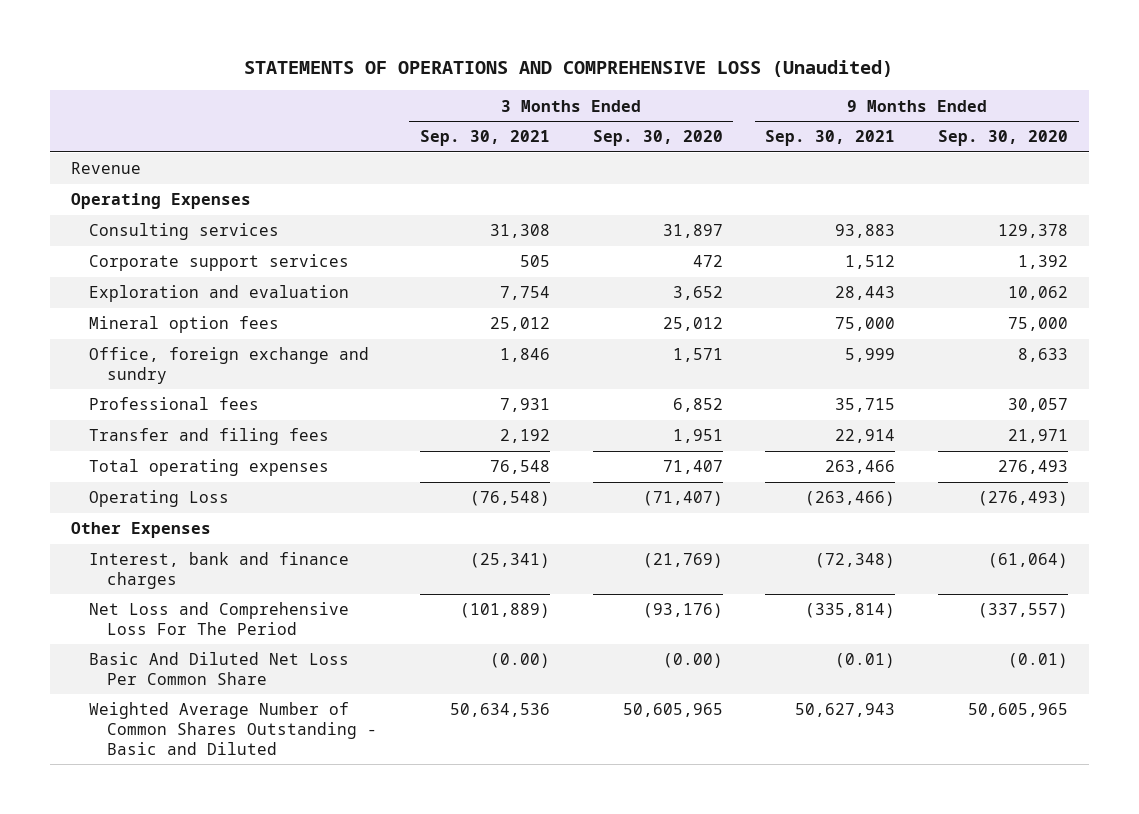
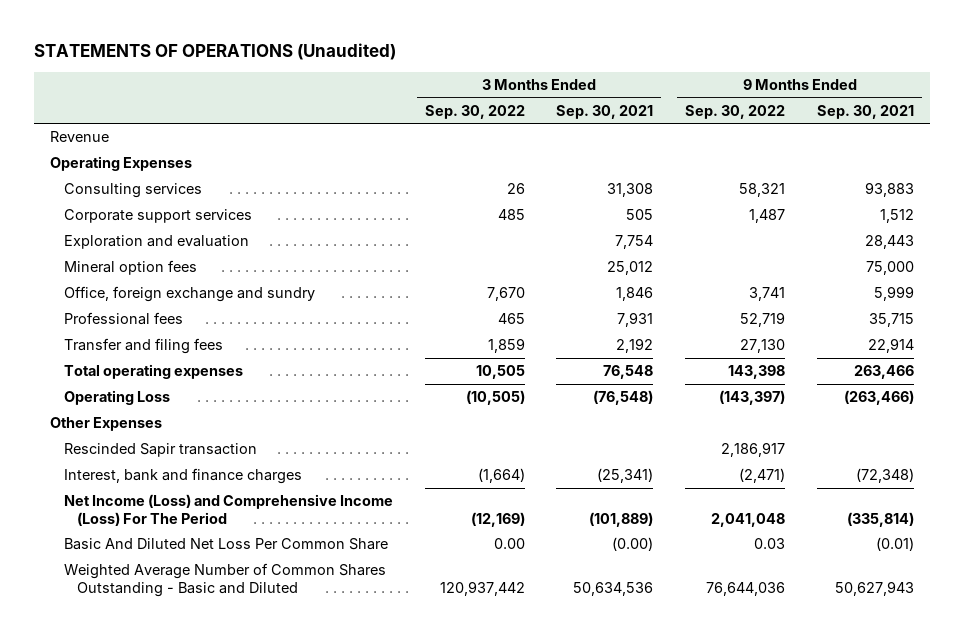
- STATEMENTS OF OPERATIONS AND COMPREHENSIVE LOSS (Unaudited)
+ STATEMENTS OF OPERATIONS (Unaudited)
- | 3 Months Ended Sep. 30, 2021 | 3 Months Ended Sep. 30, 2020 | 9 Months Ended Sep. 30, 2021 | 9 Months Ended Sep. 30, 2020
+ | 3 Months Ended Sep. 30, 2022 | 3 Months Ended Sep. 30, 2021 | 9 Months Ended Sep. 30, 2022 | 9 Months Ended Sep. 30, 2021
+ Rescinded Sapir transaction | | | 2,186,917 |
- Net Loss and Comprehensive Loss For The Period | (101,889) | (93,176) | (335,814) | (337,557)
+ Net Income (Loss) and Comprehensive Income (Loss) For The Period | (12,169) | (101,889) | 2,041,048 | (335,814)

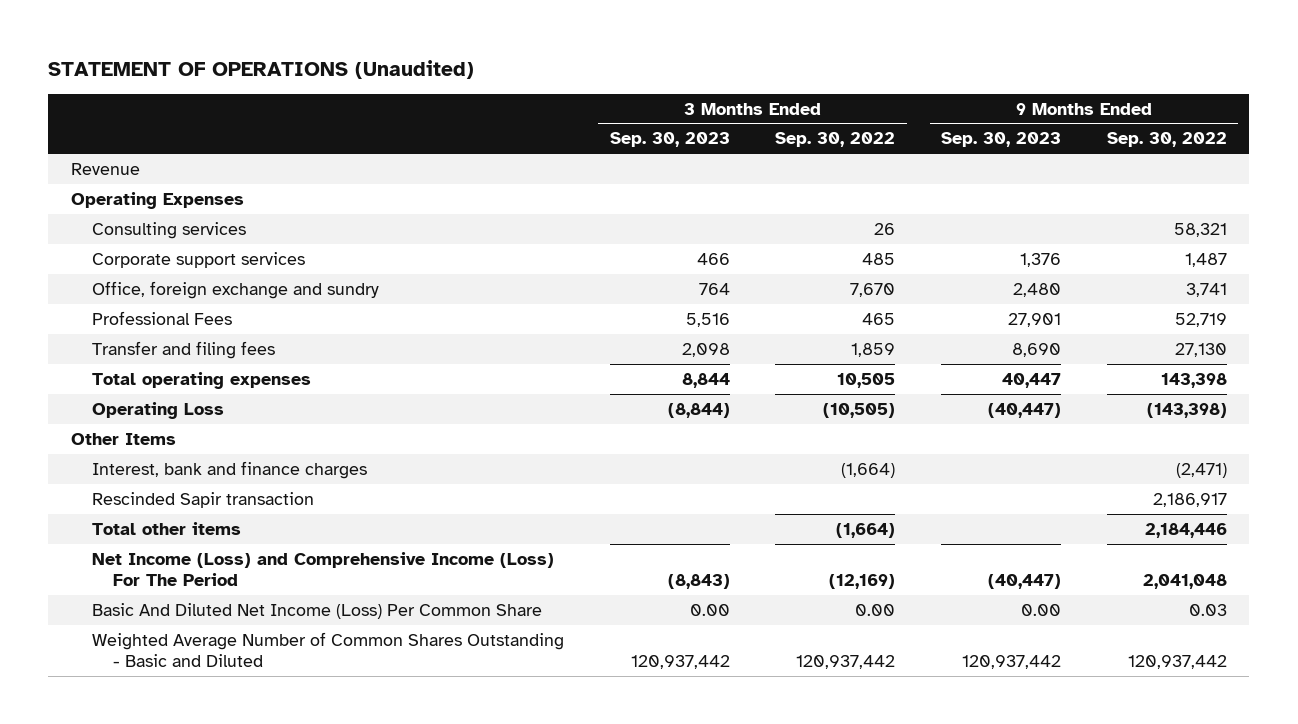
- STATEMENTS OF OPERATIONS (Unaudited)
+ STATEMENT OF OPERATIONS (Unaudited)
- | 3 Months Ended Sep. 30, 2022 | 3 Months Ended Sep. 30, 2021 | 9 Months Ended Sep. 30, 2022 | 9 Months Ended Sep. 30, 2021
+ | 3 Months Ended Sep. 30, 2023 | 3 Months Ended Sep. 30, 2022 | 9 Months Ended Sep. 30, 2023 | 9 Months Ended Sep. 30, 2022
- Exploration and evaluation | | 7,754 | | 28,443
- Mineral option fees | | 25,012 | | 75,000
- Professional fees | 465 | 7,931 | 52,719 | 35,715
+ Professional Fees | 5,516 | 465 | 27,901 | 52,719
- Operating Loss | (10,505) | (76,548) | (143,397) | (263,466)
- Other Expenses
+ Operating Loss | (8,844) | (10,505) | (40,447) | (143,398)
+ Other Items
moved down: Rescinded Sapir transaction | | | | 2,186,917
+ Total other items | | (1,664) | | 2,184,446
- Basic And Diluted Net Loss Per Common Share | 0.00 | (0.00) | 0.03 | (0.01)
- Weighted Average Number of Common Shares Outstanding - Basic and Diluted | 120,937,442 | 50,634,536 | 76,644,036 | 50,627,943
+ Basic And Diluted Net Income (Loss) Per Common Share | 0.00 | 0.00 | 0.00 | 0.03
+ Weighted Average Number of Common Shares Outstanding - Basic and Diluted | 120,937,442 | 120,937,442 | 120,937,442 | 120,937,442

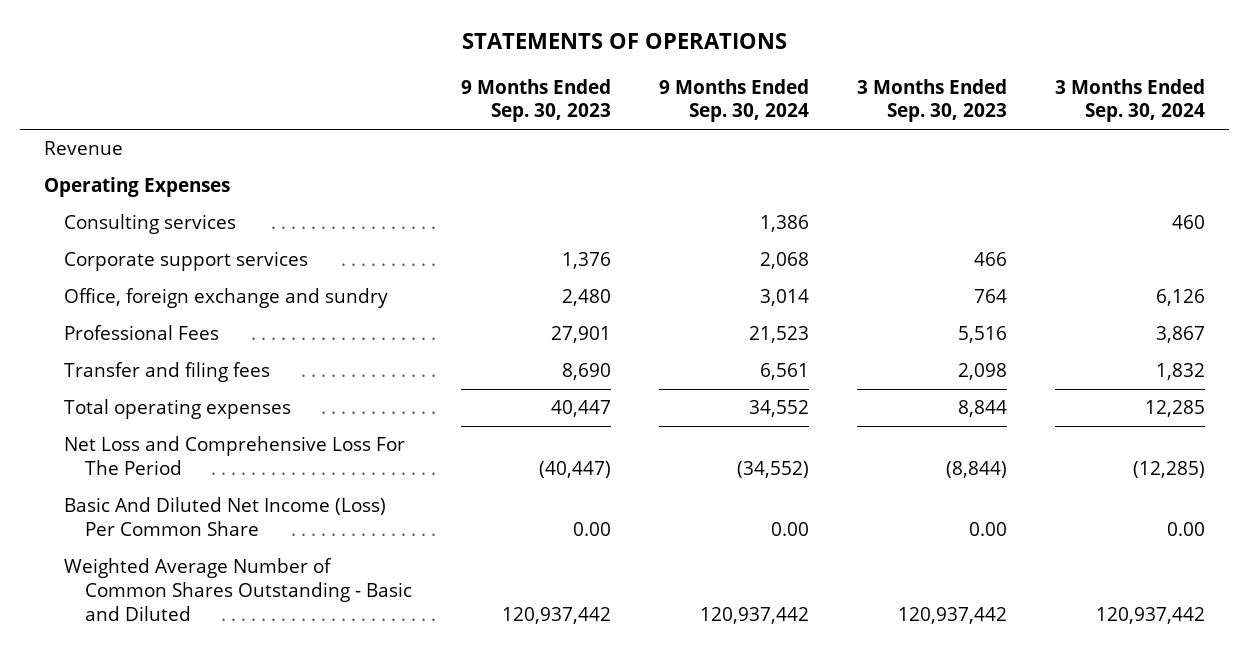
- STATEMENT OF OPERATIONS (Unaudited)
+ STATEMENTS OF OPERATIONS
- | 3 Months Ended Sep. 30, 2023 | 3 Months Ended Sep. 30, 2022 | 9 Months Ended Sep. 30, 2023 | 9 Months Ended Sep. 30, 2022
+ | 9 Months Ended Sep. 30, 2023 | 9 Months Ended Sep. 30, 2024 | 3 Months Ended Sep. 30, 2023 | 3 Months Ended Sep. 30, 2024
- Operating Loss | (8,844) | (10,505) | (40,447) | (143,398)
- Other Items
- Interest, bank and finance charges | | (1,664) | | (2,471)
- Rescinded Sapir transaction | | | | 2,186,917
- Total other items | | (1,664) | | 2,184,446
- Net Income (Loss) and Comprehensive Income (Loss) For The Period | (8,843) | (12,169) | (40,447) | 2,041,048
+ Net Loss and Comprehensive Loss For The Period | (40,447) | (34,552) | (8,844) | (12,285)

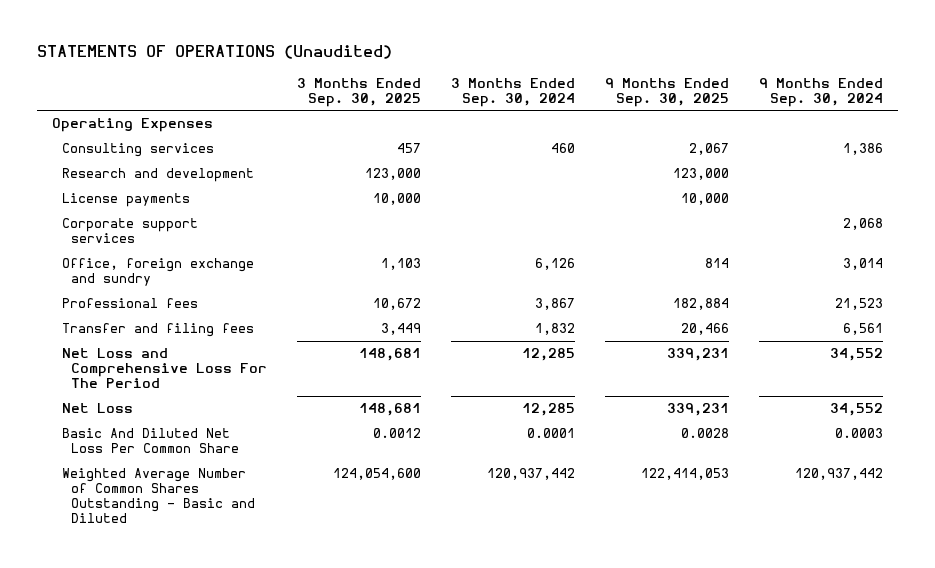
- STATEMENTS OF OPERATIONS
+ STATEMENTS OF OPERATIONS (Unaudited)
- | 9 Months Ended Sep. 30, 2023 | 9 Months Ended Sep. 30, 2024 | 3 Months Ended Sep. 30, 2023 | 3 Months Ended Sep. 30, 2024
+ | 3 Months Ended Sep. 30, 2025 | 3 Months Ended Sep. 30, 2024 | 9 Months Ended Sep. 30, 2025 | 9 Months Ended Sep. 30, 2024
- Revenue
+ Research and development | 123,000 | | 123,000 |
+ License payments | 10,000 | | 10,000 |
- Professional Fees | 27,901 | 21,523 | 5,516 | 3,867
+ Professional fees | 10,672 | 3,867 | 182,884 | 21,523
- Total operating expenses | 40,447 | 34,552 | 8,844 | 12,285
- Net Loss and Comprehensive Loss For The Period | (40,447) | (34,552) | (8,844) | (12,285)
- Basic And Diluted Net Income (Loss) Per Common Share | 0.00 | 0.00 | 0.00 | 0.00
+ Net Loss and Comprehensive Loss For The Period | 148,681 | 12,285 | 339,231 | 34,552
+ Net Loss | 148,681 | 12,285 | 339,231 | 34,552
+ Basic And Diluted Net Loss Per Common Share | 0.0012 | 0.0001 | 0.0028 | 0.0003

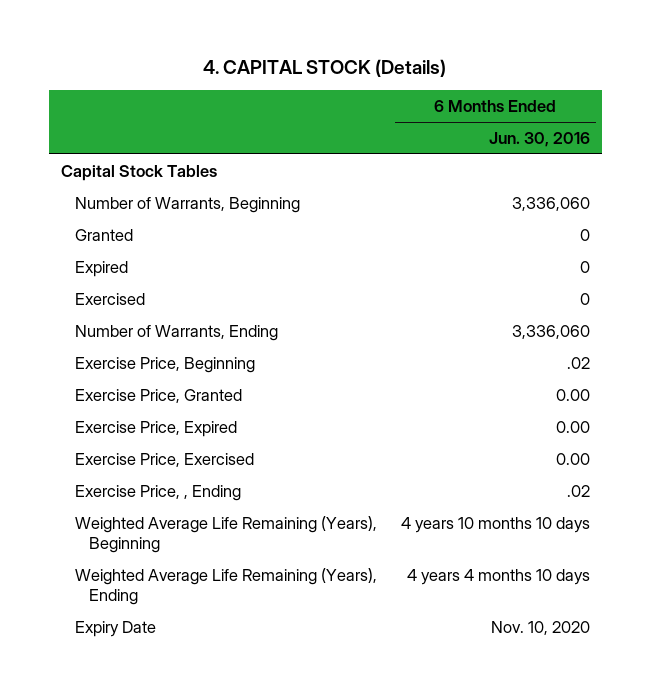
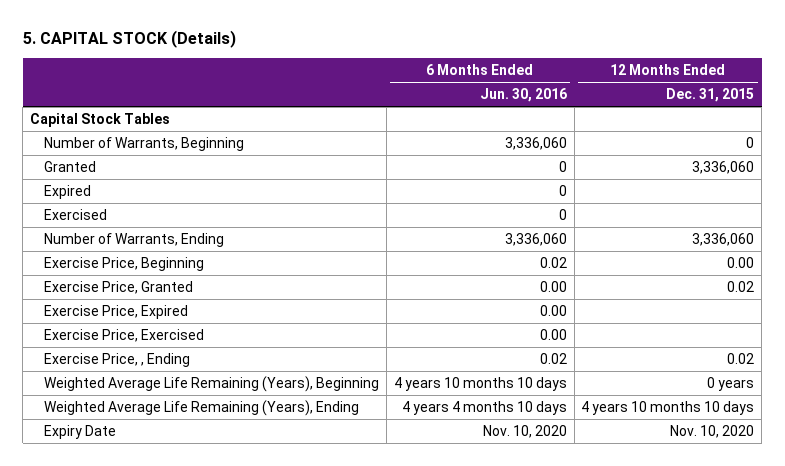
- 4. CAPITAL STOCK (Details)
+ 5. CAPITAL STOCK (Details)
- | 6 Months Ended Jun. 30, 2016
+ | 6 Months Ended Jun. 30, 2016 | 12 Months Ended Dec. 31, 2015
- Exercise Price, Beginning | .02
+ Exercise Price, Beginning | 0.02 | 0.00
- Exercise Price, , Ending | .02
+ Exercise Price, , Ending | 0.02 | 0.02

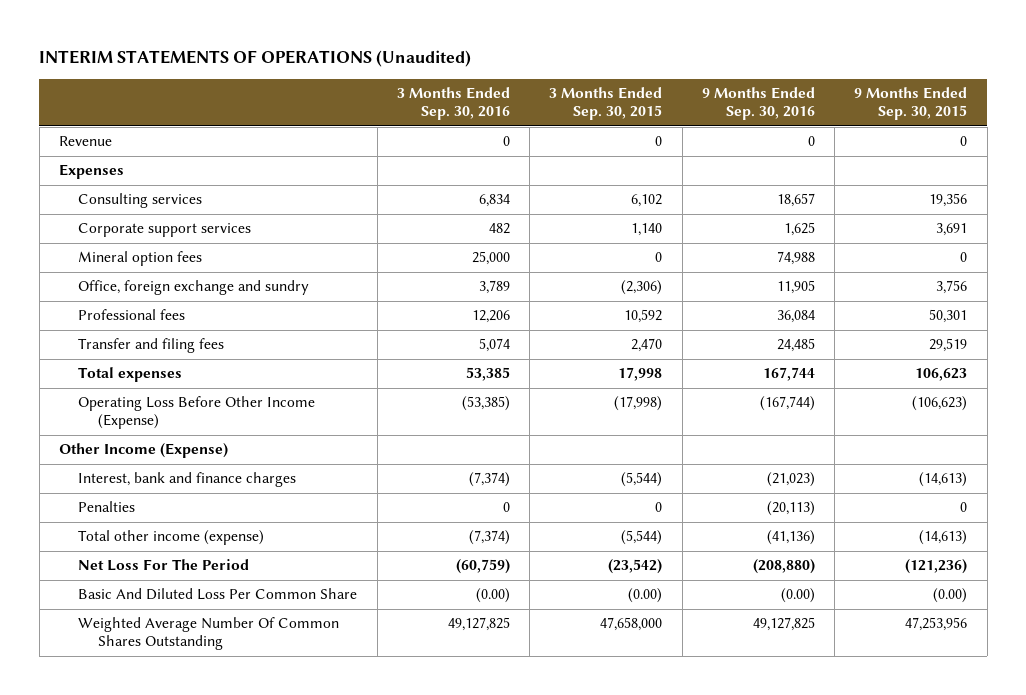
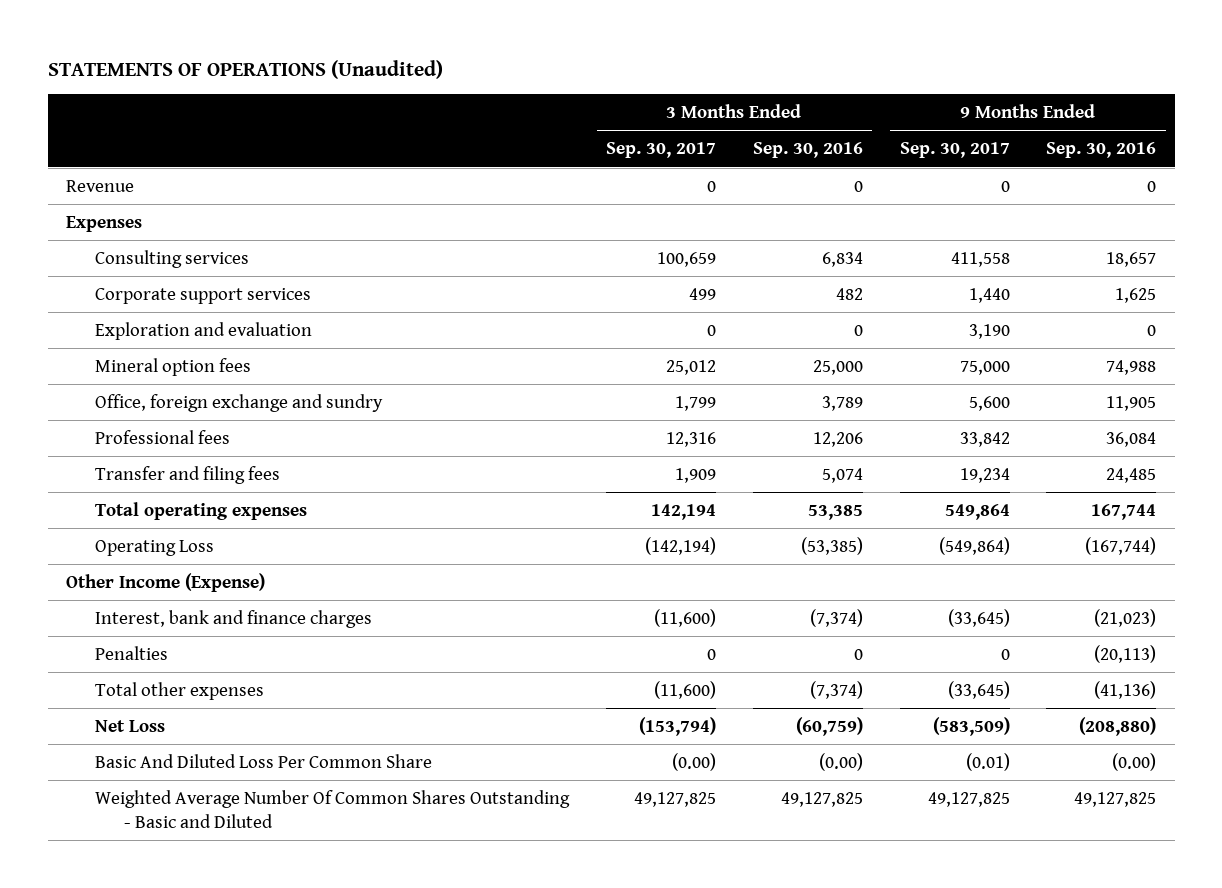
- INTERIM STATEMENTS OF OPERATIONS (Unaudited)
+ STATEMENTS OF OPERATIONS (Unaudited)
- | 3 Months Ended Sep. 30, 2016 | 3 Months Ended Sep. 30, 2015 | 9 Months Ended Sep. 30, 2016 | 9 Months Ended Sep. 30, 2015
+ | 3 Months Ended Sep. 30, 2017 | 3 Months Ended Sep. 30, 2016 | 9 Months Ended Sep. 30, 2017 | 9 Months Ended Sep. 30, 2016
+ Exploration and evaluation | 0 | 0 | 3,190 | 0
- Total expenses | 53,385 | 17,998 | 167,744 | 106,623
- Operating Loss Before Other Income (Expense) | (53,385) | (17,998) | (167,744) | (106,623)
+ Total operating expenses | 142,194 | 53,385 | 549,864 | 167,744
+ Operating Loss | (142,194) | (53,385) | (549,864) | (167,744)
- Total other income (expense) | (7,374) | (5,544) | (41,136) | (14,613)
- Net Loss For The Period | (60,759) | (23,542) | (208,880) | (121,236)
+ Total other expenses | (11,600) | (7,374) | (33,645) | (41,136)
+ Net Loss | (153,794) | (60,759) | (583,509) | (208,880)
- Weighted Average Number Of Common Shares Outstanding | 49,127,825 | 47,658,000 | 49,127,825 | 47,253,956
+ Weighted Average Number Of Common Shares Outstanding - Basic and Diluted | 49,127,825 | 49,127,825 | 49,127,825 | 49,127,825

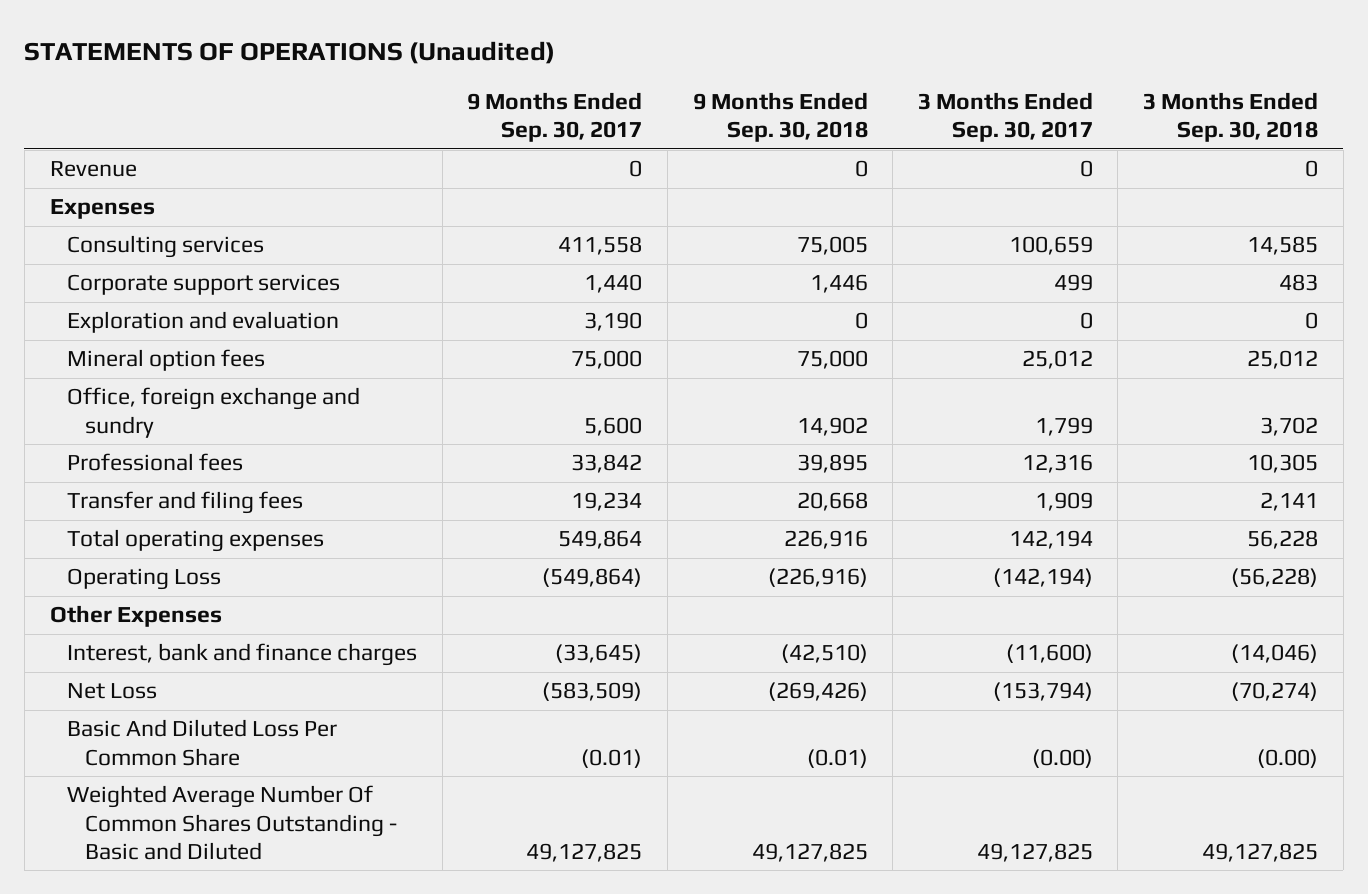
- | 3 Months Ended Sep. 30, 2017 | 3 Months Ended Sep. 30, 2016 | 9 Months Ended Sep. 30, 2017 | 9 Months Ended Sep. 30, 2016
+ | 9 Months Ended Sep. 30, 2017 | 9 Months Ended Sep. 30, 2018 | 3 Months Ended Sep. 30, 2017 | 3 Months Ended Sep. 30, 2018
- Other Income (Expense)
+ Other Expenses
- Penalties | 0 | 0 | 0 | (20,113)
- Total other expenses | (11,600) | (7,374) | (33,645) | (41,136)

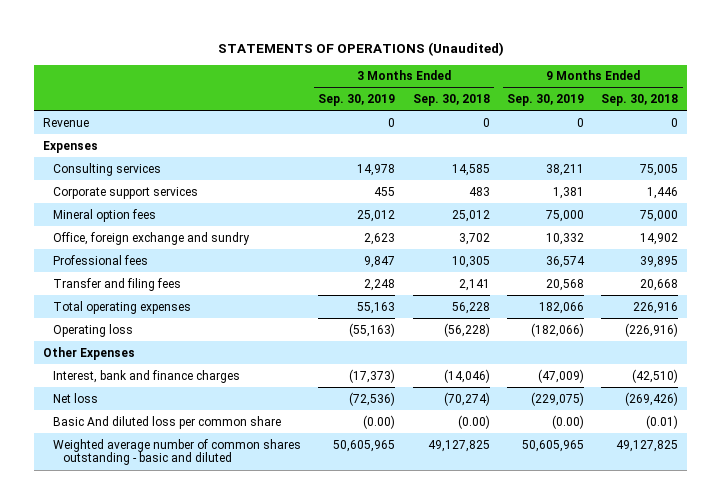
- | 9 Months Ended Sep. 30, 2017 | 9 Months Ended Sep. 30, 2018 | 3 Months Ended Sep. 30, 2017 | 3 Months Ended Sep. 30, 2018
+ | 3 Months Ended Sep. 30, 2019 | 3 Months Ended Sep. 30, 2018 | 9 Months Ended Sep. 30, 2019 | 9 Months Ended Sep. 30, 2018
- Exploration and evaluation | 3,190 | 0 | 0 | 0
- Operating Loss | (549,864) | (226,916) | (142,194) | (56,228)
+ Operating loss | (55,163) | (56,228) | (182,066) | (226,916)
- Net Loss | (583,509) | (269,426) | (153,794) | (70,274)
- Basic And Diluted Loss Per Common Share | (0.01) | (0.01) | (0.00) | (0.00)
- Weighted Average Number Of Common Shares Outstanding - Basic and Diluted | 49,127,825 | 49,127,825 | 49,127,825 | 49,127,825
+ Net loss | (72,536) | (70,274) | (229,075) | (269,426)
+ Basic And diluted loss per common share | (0.00) | (0.00) | (0.00) | (0.01)
+ Weighted average number of common shares outstanding - basic and diluted | 50,605,965 | 49,127,825 | 50,605,965 | 49,127,825

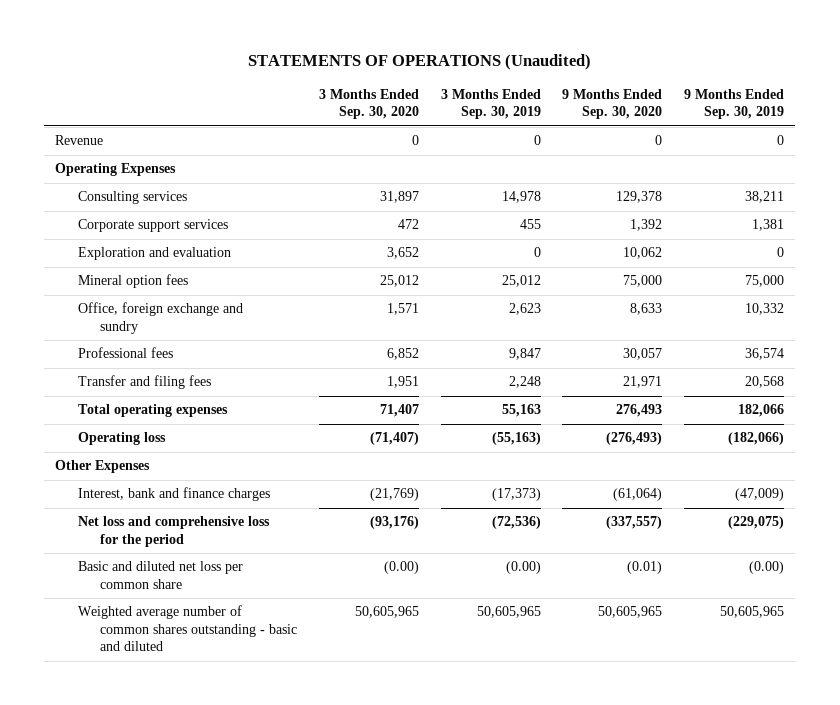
- | 3 Months Ended Sep. 30, 2019 | 3 Months Ended Sep. 30, 2018 | 9 Months Ended Sep. 30, 2019 | 9 Months Ended Sep. 30, 2018
+ | 3 Months Ended Sep. 30, 2020 | 3 Months Ended Sep. 30, 2019 | 9 Months Ended Sep. 30, 2020 | 9 Months Ended Sep. 30, 2019
- Expenses
+ Operating Expenses
+ Exploration and evaluation | 3,652 | 0 | 10,062 | 0
- Net loss | (72,536) | (70,274) | (229,075) | (269,426)
- Basic And diluted loss per common share | (0.00) | (0.00) | (0.00) | (0.01)
+ Net loss and comprehensive loss for the period | (93,176) | (72,536) | (337,557) | (229,075)
+ Basic and diluted net loss per common share | (0.00) | (0.00) | (0.01) | (0.00)

